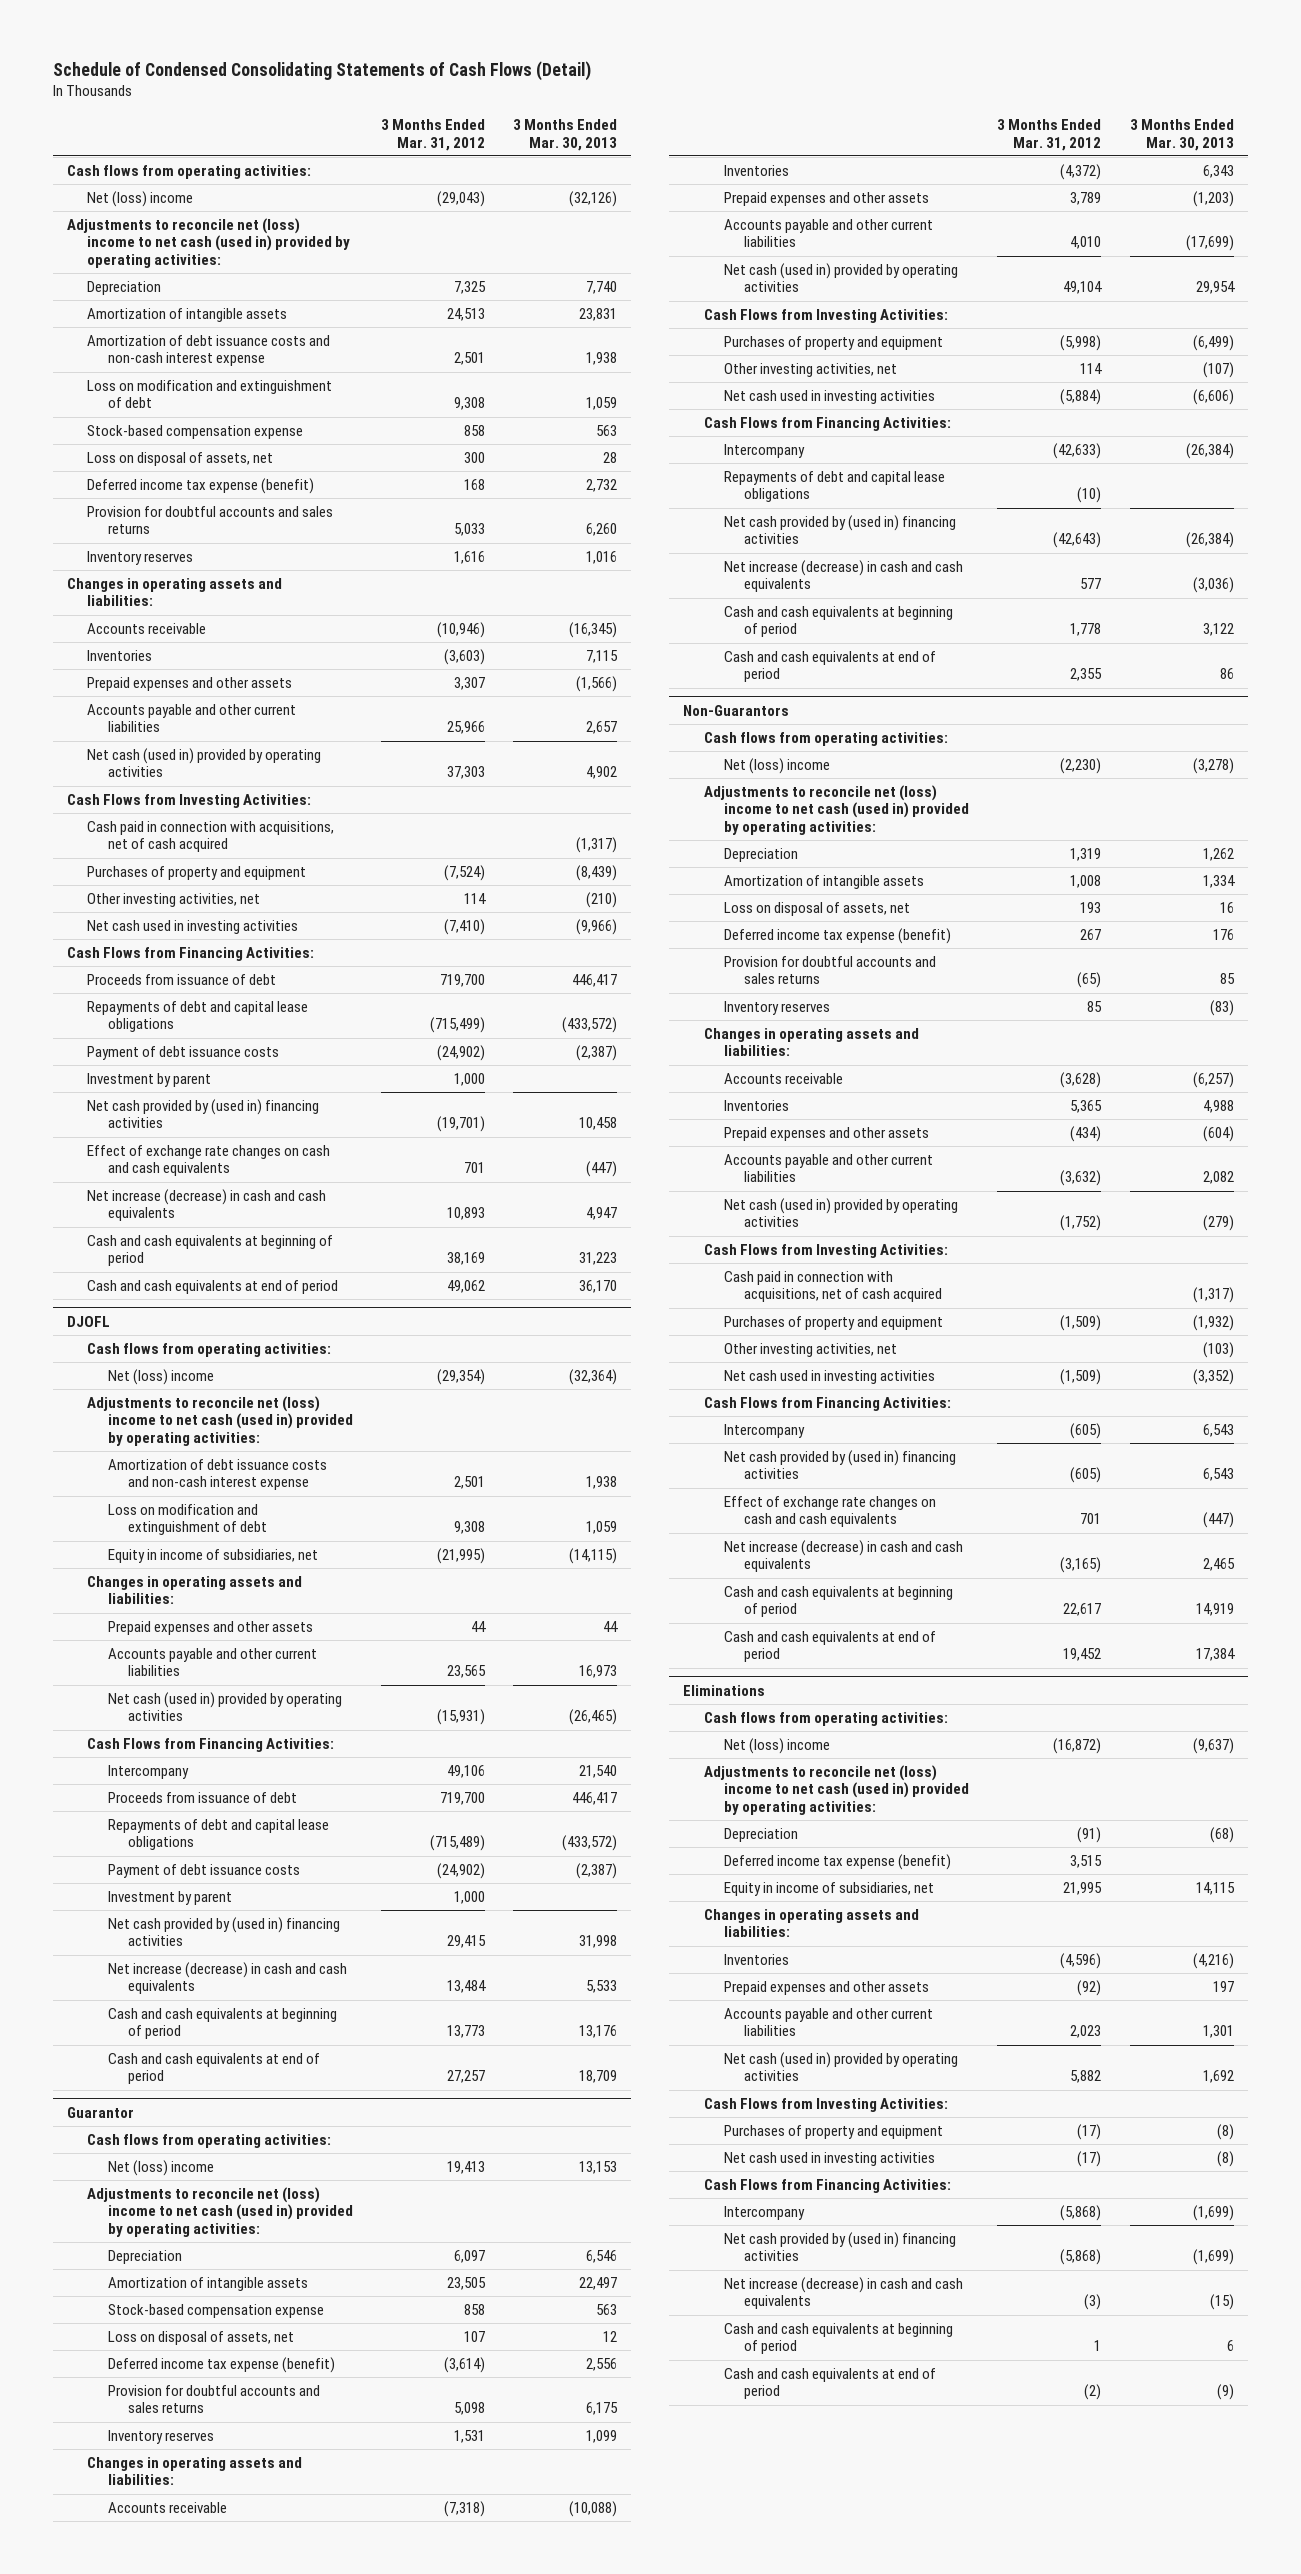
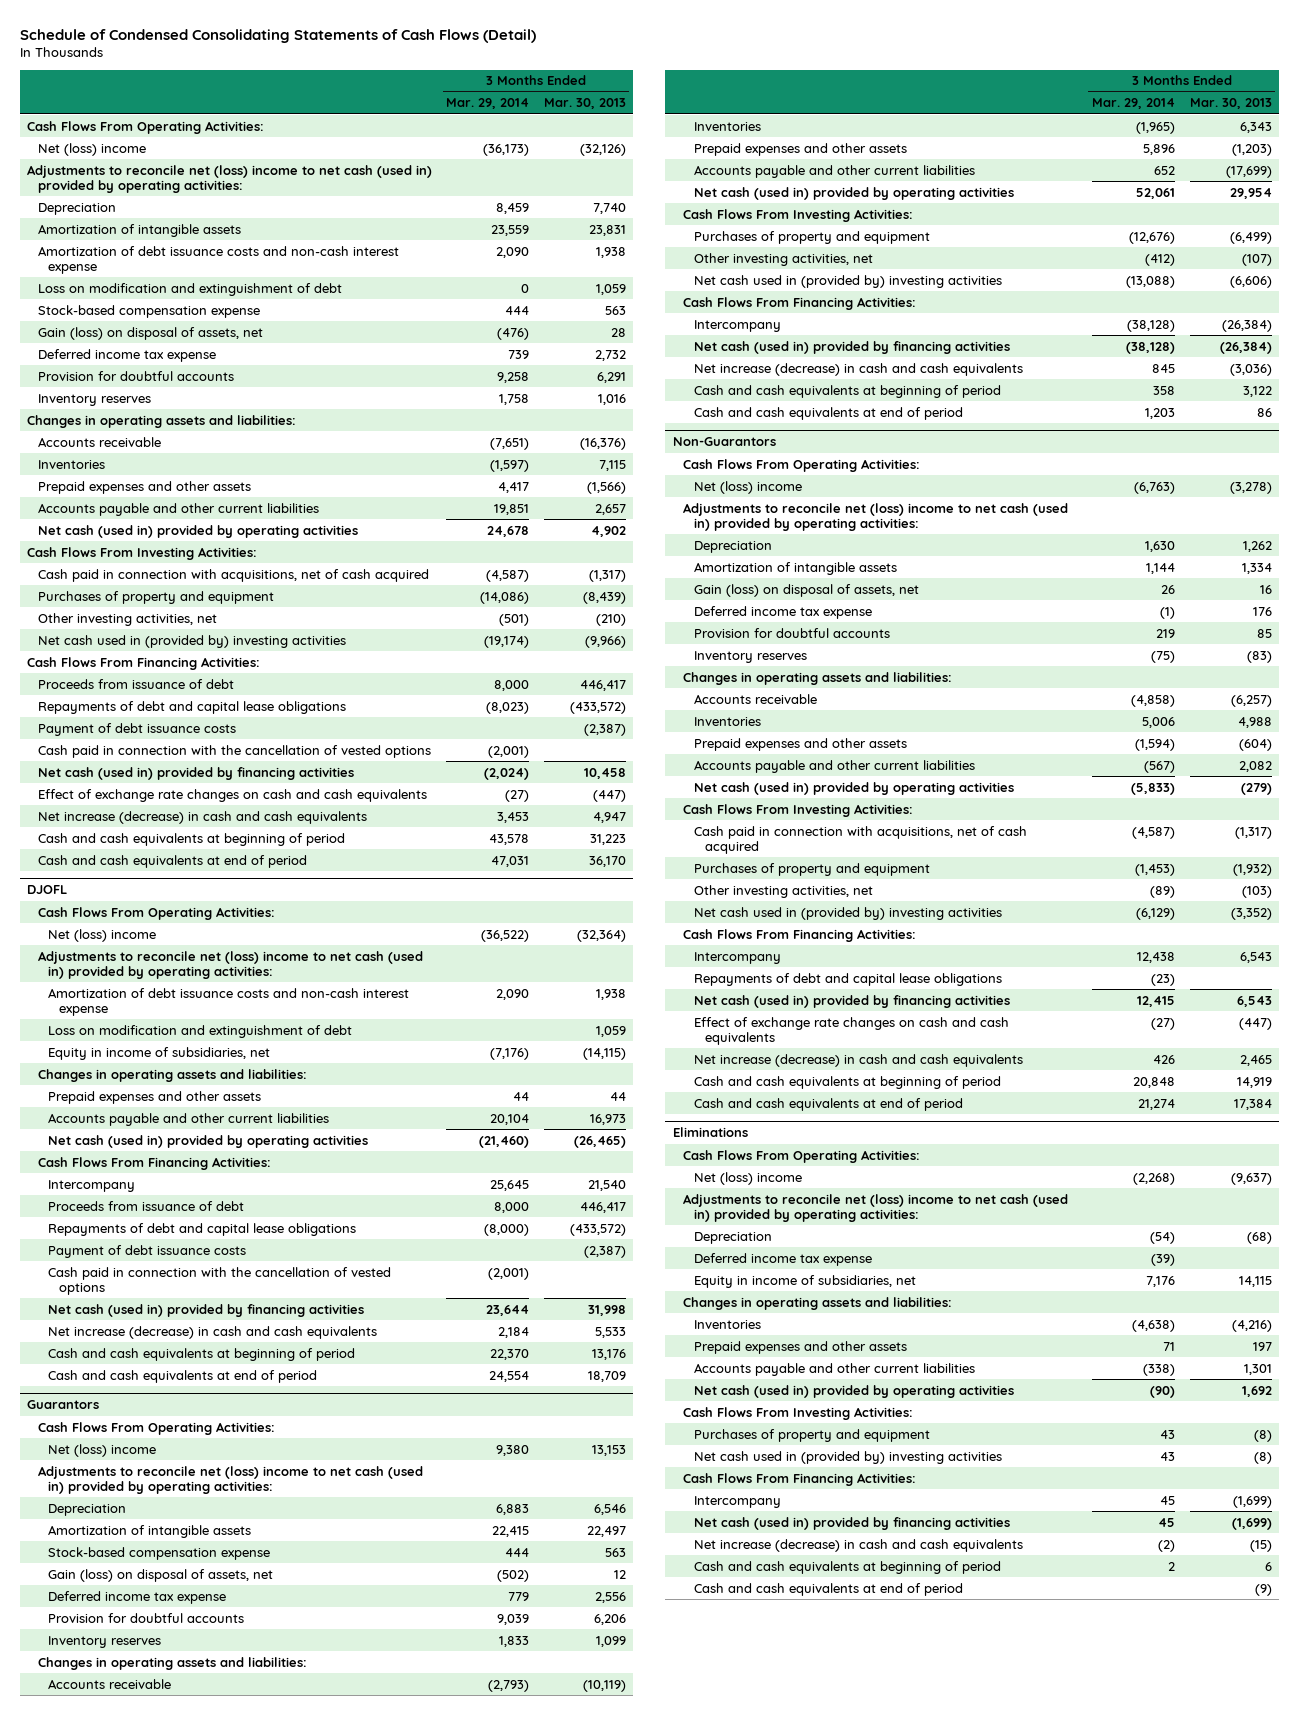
- | 3 Months Ended Mar. 31, 2012 | 3 Months Ended Mar. 30, 2013
+ | 3 Months Ended Mar. 29, 2014 | 3 Months Ended Mar. 30, 2013
- Cash flows from operating activities:
+ Cash Flows From Operating Activities:
- Loss on disposal of assets, net | 300 | 28
- Deferred income tax expense (benefit) | 168 | 2,732
- Provision for doubtful accounts and sales returns | 5,033 | 6,260
+ Gain (loss) on disposal of assets, net | (476) | 28
+ Deferred income tax expense | 739 | 2,732
+ Provision for doubtful accounts | 9,258 | 6,291
- Accounts receivable | (10,946) | (16,345)
+ Accounts receivable | (7,651) | (16,376)
- Cash Flows from Investing Activities:
+ Cash Flows From Investing Activities:
- Net cash used in investing activities | (7,410) | (9,966)
- Cash Flows from Financing Activities:
+ Net cash used in (provided by) investing activities | (19,174) | (9,966)
+ Cash Flows From Financing Activities:
- Investment by parent | 1,000 |
- Net cash provided by (used in) financing activities | (19,701) | 10,458
+ Cash paid in connection with the cancellation of vested options | (2,001) |
+ Net cash (used in) provided by financing activities | (2,024) | 10,458
@ DJOFL
- Cash flows from operating activities:
+ Cash Flows From Operating Activities:
- Cash Flows from Financing Activities:
+ Cash Flows From Financing Activities:
- Investment by parent | 1,000 |
- Net cash provided by (used in) financing activities | 29,415 | 31,998
+ Cash paid in connection with the cancellation of vested options | (2,001) |
+ Net cash (used in) provided by financing activities | 23,644 | 31,998
- Guarantor
- Cash flows from operating activities:
+ Guarantors
+ Cash Flows From Operating Activities:
- Loss on disposal of assets, net | 107 | 12
- Deferred income tax expense (benefit) | (3,614) | 2,556
- Provision for doubtful accounts and sales returns | 5,098 | 6,175
+ Gain (loss) on disposal of assets, net | (502) | 12
+ Deferred income tax expense | 779 | 2,556
+ Provision for doubtful accounts | 9,039 | 6,206
- Accounts receivable | (7,318) | (10,088)
+ Accounts receivable | (2,793) | (10,119)
- Cash Flows from Investing Activities:
+ Cash Flows From Investing Activities:
- Net cash used in investing activities | (5,884) | (6,606)
- Cash Flows from Financing Activities:
+ Net cash used in (provided by) investing activities | (13,088) | (6,606)
+ Cash Flows From Financing Activities:
- Repayments of debt and capital lease obligations | (10) |
- Net cash provided by (used in) financing activities | (42,643) | (26,384)
+ Net cash (used in) provided by financing activities | (38,128) | (26,384)
@ Non-Guarantors
- Cash flows from operating activities:
+ Cash Flows From Operating Activities:
- Loss on disposal of assets, net | 193 | 16
- Deferred income tax expense (benefit) | 267 | 176
- Provision for doubtful accounts and sales returns | (65) | 85
+ Gain (loss) on disposal of assets, net | 26 | 16
+ Deferred income tax expense | (1) | 176
+ Provision for doubtful accounts | 219 | 85
- Cash Flows from Investing Activities:
+ Cash Flows From Investing Activities:
- Net cash used in investing activities | (1,509) | (3,352)
- Cash Flows from Financing Activities:
+ Net cash used in (provided by) investing activities | (6,129) | (3,352)
+ Cash Flows From Financing Activities:
- Net cash provided by (used in) financing activities | (605) | 6,543
+ Repayments of debt and capital lease obligations | (23) |
+ Net cash (used in) provided by financing activities | 12,415 | 6,543
@ Eliminations
- Cash flows from operating activities:
+ Cash Flows From Operating Activities:
- Deferred income tax expense (benefit) | 3,515 |
+ Deferred income tax expense | (39) |
- Cash Flows from Investing Activities:
+ Cash Flows From Investing Activities:
- Net cash used in investing activities | (17) | (8)
- Cash Flows from Financing Activities:
+ Net cash used in (provided by) investing activities | 43 | (8)
+ Cash Flows From Financing Activities:
- Net cash provided by (used in) financing activities | (5,868) | (1,699)
+ Net cash (used in) provided by financing activities | 45 | (1,699)

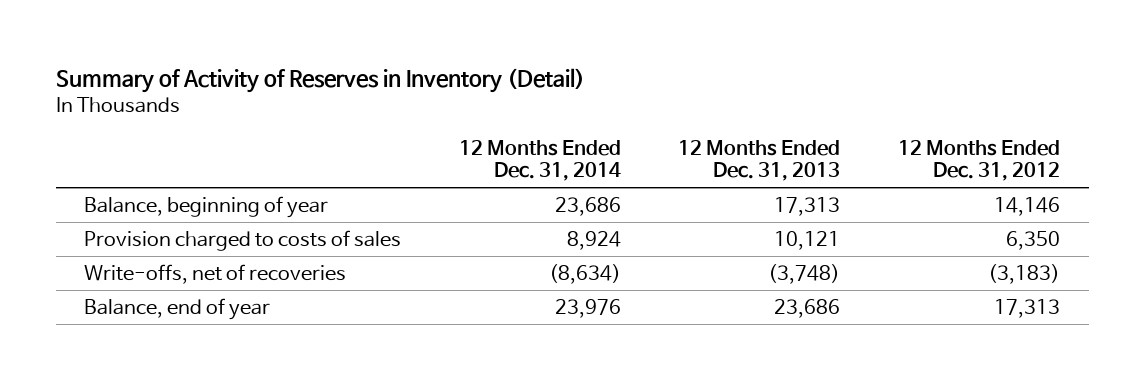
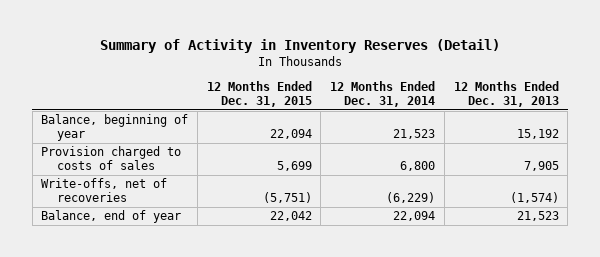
- Summary of Activity of Reserves in Inventory (Detail)
+ Summary of Activity in Inventory Reserves (Detail)
- | 12 Months Ended Dec. 31, 2014 | 12 Months Ended Dec. 31, 2013 | 12 Months Ended Dec. 31, 2012
+ | 12 Months Ended Dec. 31, 2015 | 12 Months Ended Dec. 31, 2014 | 12 Months Ended Dec. 31, 2013
- Balance, beginning of year | 23,686 | 17,313 | 14,146
- Provision charged to costs of sales | 8,924 | 10,121 | 6,350
- Write-offs, net of recoveries | (8,634) | (3,748) | (3,183)
- Balance, end of year | 23,976 | 23,686 | 17,313
+ Balance, beginning of year | 22,094 | 21,523 | 15,192
+ Provision charged to costs of sales | 5,699 | 6,800 | 7,905
+ Write-offs, net of recoveries | (5,751) | (6,229) | (1,574)
+ Balance, end of year | 22,042 | 22,094 | 21,523

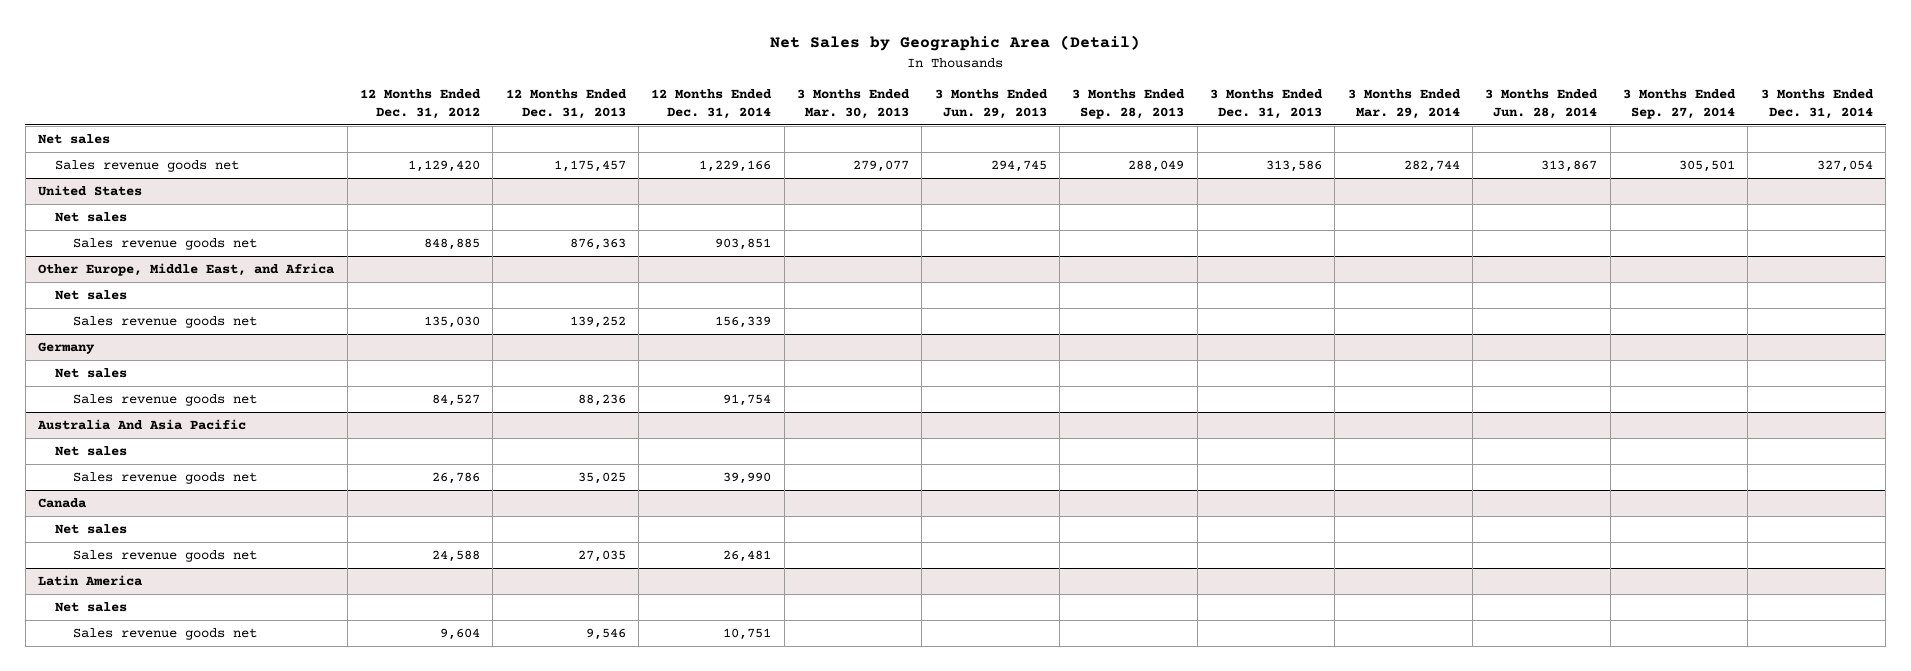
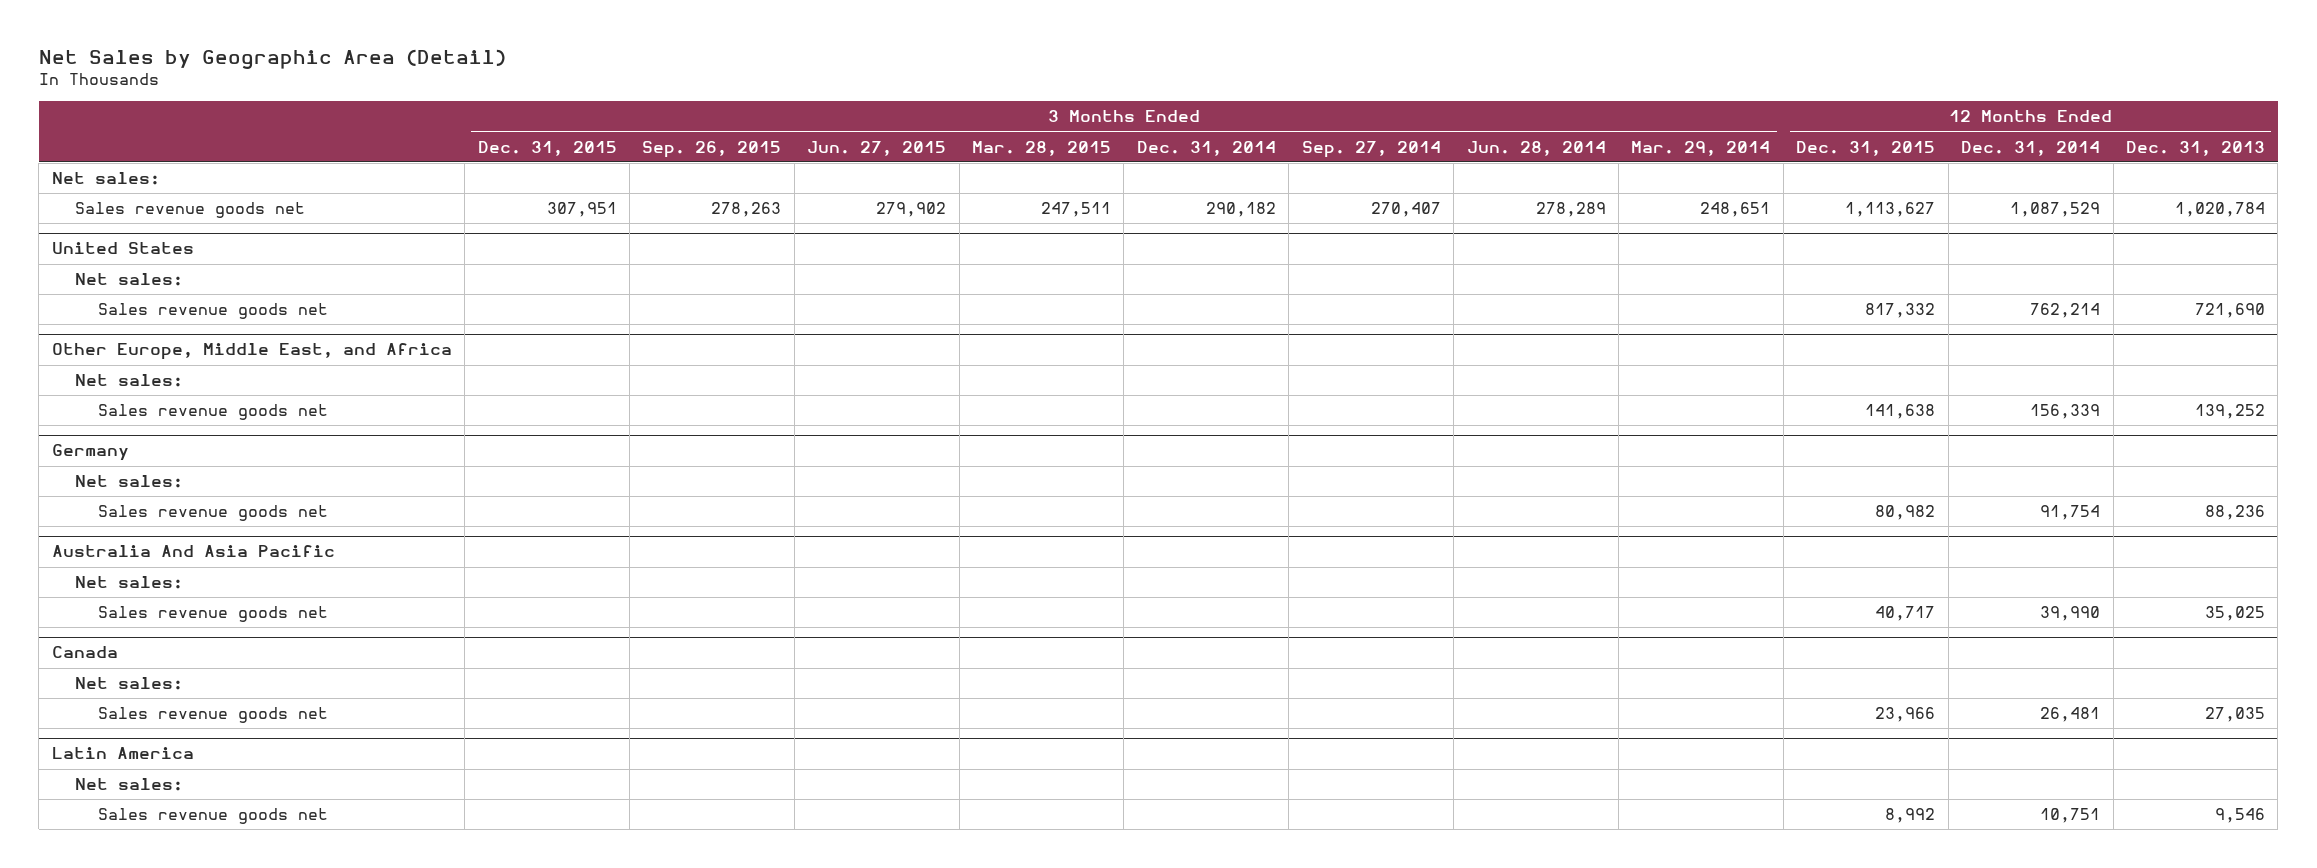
- | 12 Months Ended Dec. 31, 2012 | 12 Months Ended Dec. 31, 2013 | 12 Months Ended Dec. 31, 2014 | 3 Months Ended Mar. 30, 2013 | 3 Months Ended Jun. 29, 2013 | 3 Months Ended Sep. 28, 2013 | 3 Months Ended Dec. 31, 2013 | 3 Months Ended Mar. 29, 2014 | 3 Months Ended Jun. 28, 2014 | 3 Months Ended Sep. 27, 2014 | 3 Months Ended Dec. 31, 2014
+ | 3 Months Ended Dec. 31, 2015 | 3 Months Ended Sep. 26, 2015 | 3 Months Ended Jun. 27, 2015 | 3 Months Ended Mar. 28, 2015 | 3 Months Ended Dec. 31, 2014 | 3 Months Ended Sep. 27, 2014 | 3 Months Ended Jun. 28, 2014 | 3 Months Ended Mar. 29, 2014 | 12 Months Ended Dec. 31, 2015 | 12 Months Ended Dec. 31, 2014 | 12 Months Ended Dec. 31, 2013
- Net sales
- Sales revenue goods net | 1,129,420 | 1,175,457 | 1,229,166 | 279,077 | 294,745 | 288,049 | 313,586 | 282,744 | 313,867 | 305,501 | 327,054
+ Net sales:
+ Sales revenue goods net | 307,951 | 278,263 | 279,902 | 247,511 | 290,182 | 270,407 | 278,289 | 248,651 | 1,113,627 | 1,087,529 | 1,020,784
@ United States
- Net sales
- Sales revenue goods net | 848,885 | 876,363 | 903,851 | | | | | | | |
+ Net sales:
+ Sales revenue goods net | | | | | | | | | 817,332 | 762,214 | 721,690
@ Other Europe, Middle East, and Africa
- Net sales
+ Net sales:
@ Germany
- Net sales
+ Net sales:
@ Australia And Asia Pacific
- Net sales
+ Net sales:
@ Canada
- Net sales
+ Net sales:
@ Latin America
- Net sales
+ Net sales:

